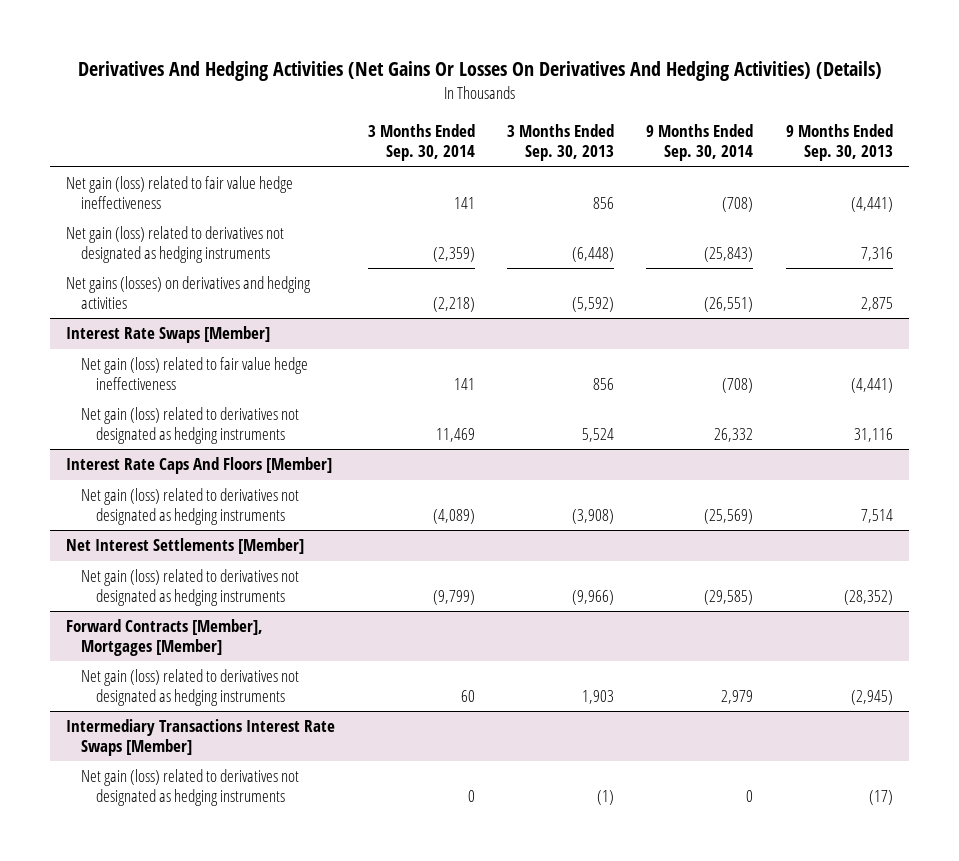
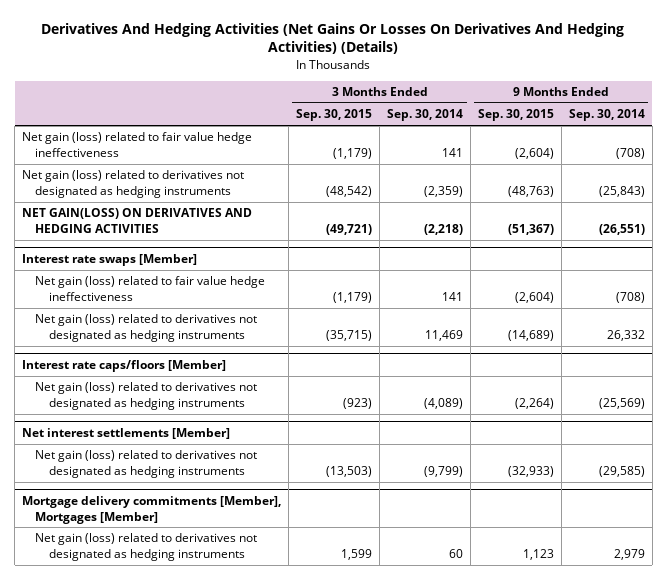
- | 3 Months Ended Sep. 30, 2014 | 3 Months Ended Sep. 30, 2013 | 9 Months Ended Sep. 30, 2014 | 9 Months Ended Sep. 30, 2013
+ | 3 Months Ended Sep. 30, 2015 | 3 Months Ended Sep. 30, 2014 | 9 Months Ended Sep. 30, 2015 | 9 Months Ended Sep. 30, 2014
- Net gains (losses) on derivatives and hedging activities | (2,218) | (5,592) | (26,551) | 2,875
- Interest Rate Swaps [Member]
+ NET GAIN(LOSS) ON DERIVATIVES AND HEDGING ACTIVITIES | (49,721) | (2,218) | (51,367) | (26,551)
+ Interest rate swaps [Member]
- Interest Rate Caps And Floors [Member]
+ Interest rate caps/floors [Member]
- Net Interest Settlements [Member]
+ Net interest settlements [Member]
- Forward Contracts [Member], Mortgages [Member]
+ Mortgage delivery commitments [Member], Mortgages [Member]
- Intermediary Transactions Interest Rate Swaps [Member]
- Net gain (loss) related to derivatives not designated as hedging instruments | 0 | (1) | 0 | (17)

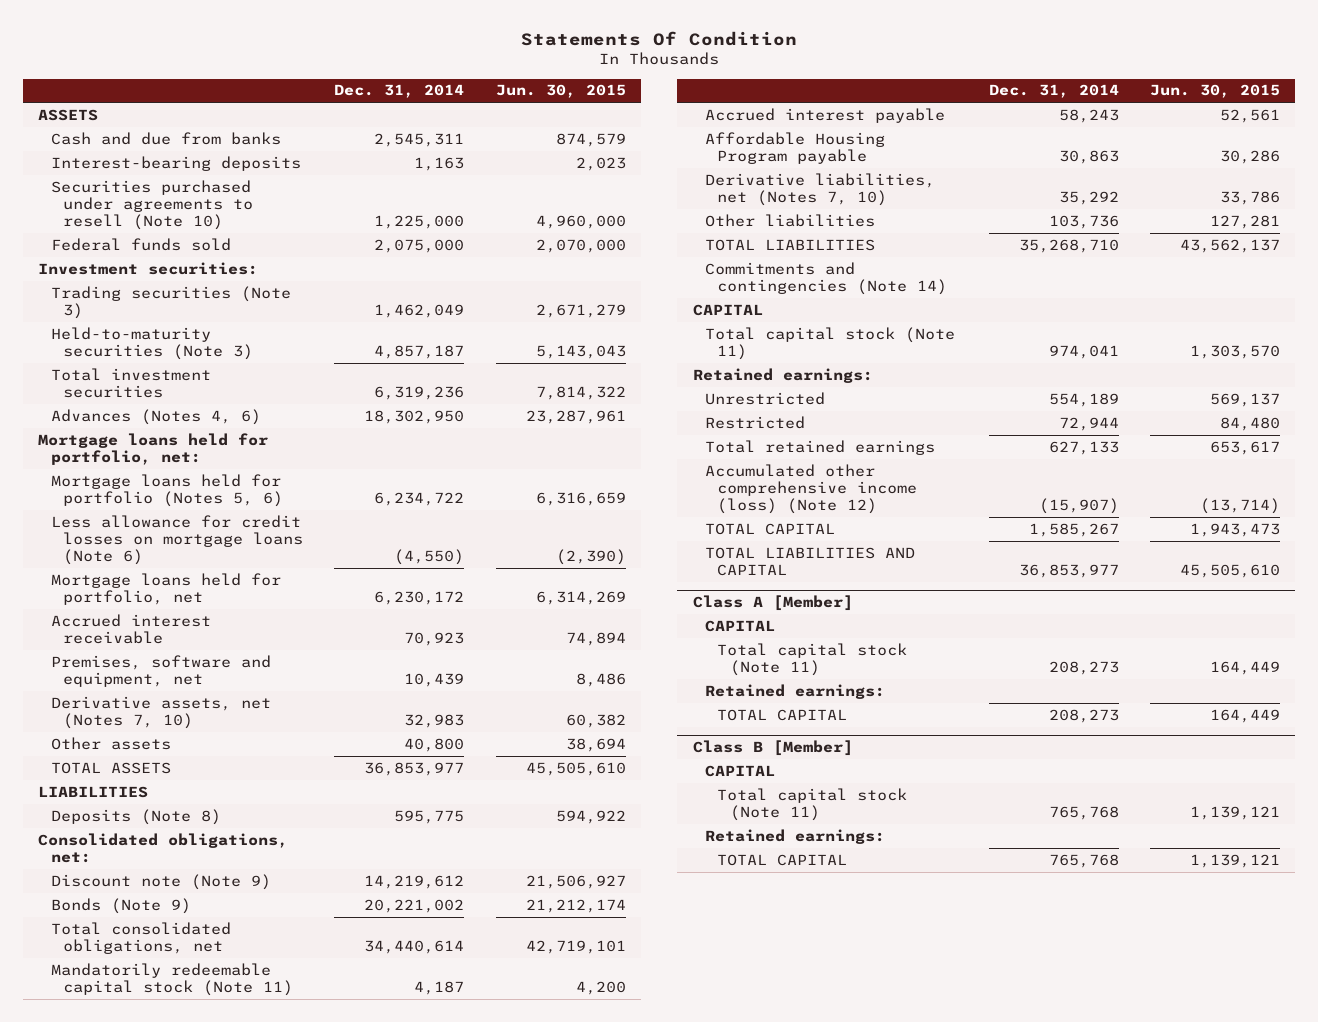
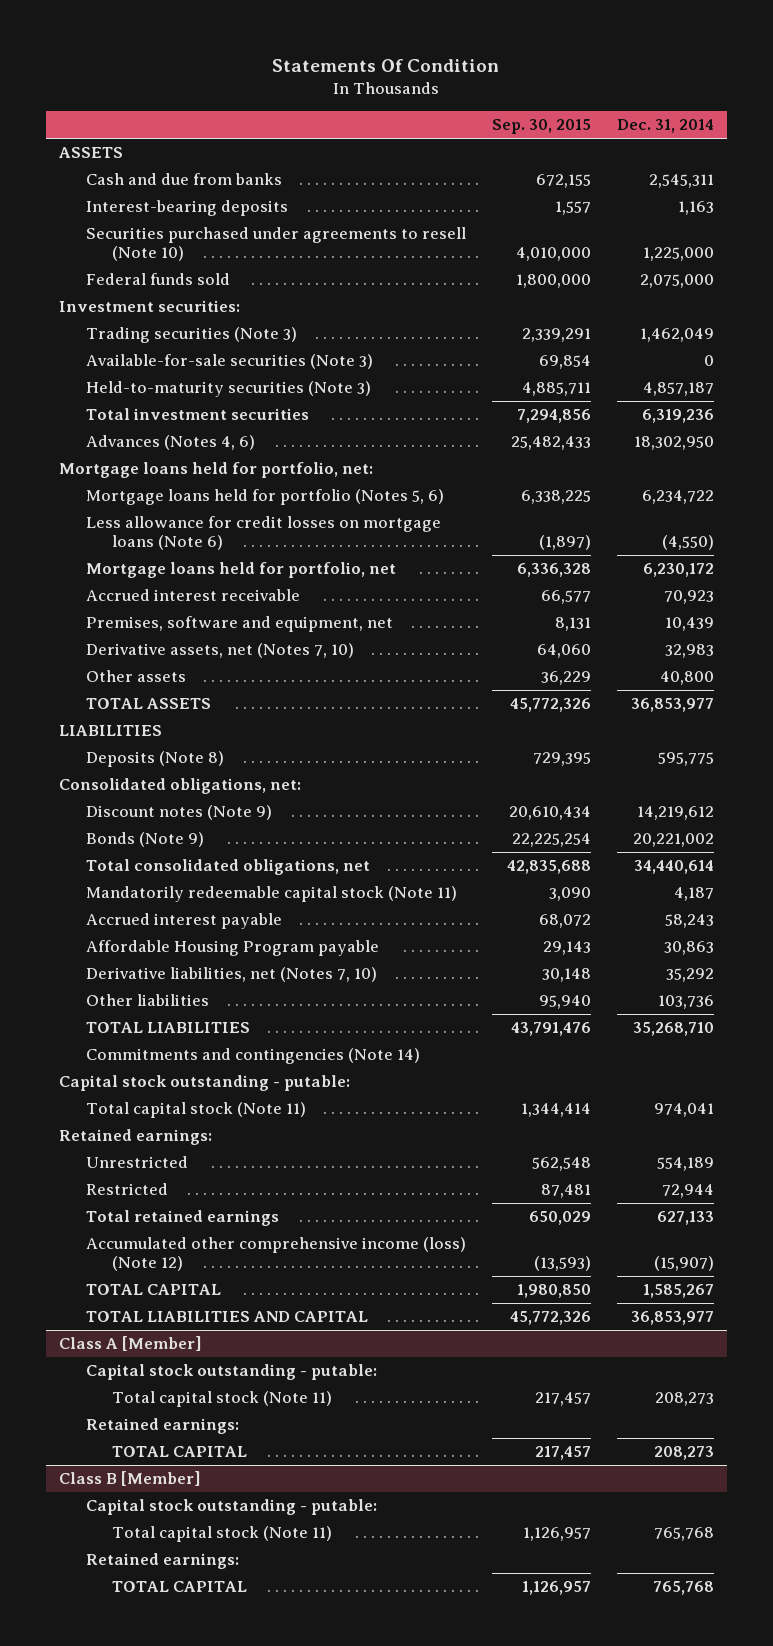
- | Dec. 31, 2014 | Jun. 30, 2015
+ | Sep. 30, 2015 | Dec. 31, 2014
+ Available-for-sale securities (Note 3) | 69,854 | 0
- Discount note (Note 9) | 14,219,612 | 21,506,927
+ Discount notes (Note 9) | 20,610,434 | 14,219,612
- CAPITAL
+ Capital stock outstanding - putable:
@ Class A [Member]
- CAPITAL
+ Capital stock outstanding - putable:
@ Class B [Member]
- CAPITAL
+ Capital stock outstanding - putable:

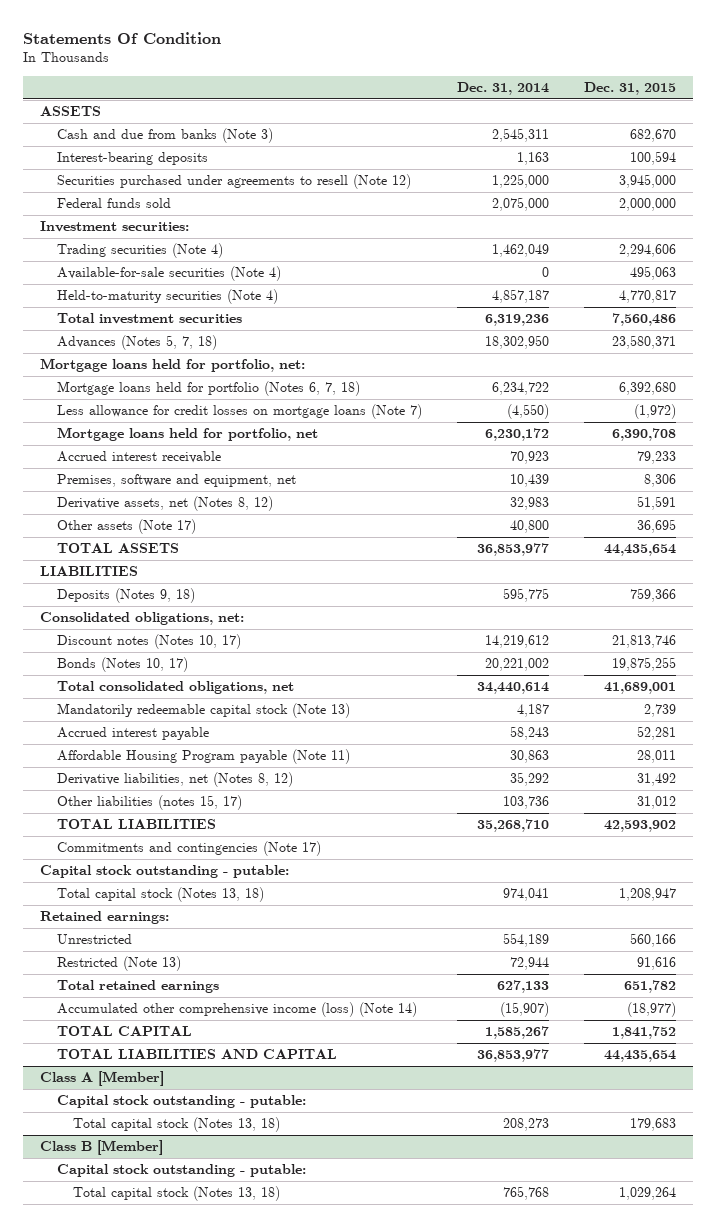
- | Sep. 30, 2015 | Dec. 31, 2014
+ | Dec. 31, 2014 | Dec. 31, 2015
- Cash and due from banks | 672,155 | 2,545,311
+ Cash and due from banks (Note 3) | 2,545,311 | 682,670
- Securities purchased under agreements to resell (Note 10) | 4,010,000 | 1,225,000
+ Securities purchased under agreements to resell (Note 12) | 1,225,000 | 3,945,000
- Trading securities (Note 3) | 2,339,291 | 1,462,049
- Available-for-sale securities (Note 3) | 69,854 | 0
- Held-to-maturity securities (Note 3) | 4,885,711 | 4,857,187
+ Trading securities (Note 4) | 1,462,049 | 2,294,606
+ Available-for-sale securities (Note 4) | 0 | 495,063
+ Held-to-maturity securities (Note 4) | 4,857,187 | 4,770,817
- Advances (Notes 4, 6) | 25,482,433 | 18,302,950
+ Advances (Notes 5, 7, 18) | 18,302,950 | 23,580,371
- Mortgage loans held for portfolio (Notes 5, 6) | 6,338,225 | 6,234,722
- Less allowance for credit losses on mortgage loans (Note 6) | (1,897) | (4,550)
+ Mortgage loans held for portfolio (Notes 6, 7, 18) | 6,234,722 | 6,392,680
+ Less allowance for credit losses on mortgage loans (Note 7) | (4,550) | (1,972)
- Derivative assets, net (Notes 7, 10) | 64,060 | 32,983
- Other assets | 36,229 | 40,800
+ Derivative assets, net (Notes 8, 12) | 32,983 | 51,591
+ Other assets (Note 17) | 40,800 | 36,695
- Deposits (Note 8) | 729,395 | 595,775
+ Deposits (Notes 9, 18) | 595,775 | 759,366
- Discount notes (Note 9) | 20,610,434 | 14,219,612
- Bonds (Note 9) | 22,225,254 | 20,221,002
+ Discount notes (Notes 10, 17) | 14,219,612 | 21,813,746
+ Bonds (Notes 10, 17) | 20,221,002 | 19,875,255
- Mandatorily redeemable capital stock (Note 11) | 3,090 | 4,187
+ Mandatorily redeemable capital stock (Note 13) | 4,187 | 2,739
- Affordable Housing Program payable | 29,143 | 30,863
- Derivative liabilities, net (Notes 7, 10) | 30,148 | 35,292
- Other liabilities | 95,940 | 103,736
+ Affordable Housing Program payable (Note 11) | 30,863 | 28,011
+ Derivative liabilities, net (Notes 8, 12) | 35,292 | 31,492
+ Other liabilities (notes 15, 17) | 103,736 | 31,012
- Commitments and contingencies (Note 14)
+ Commitments and contingencies (Note 17)
- Total capital stock (Note 11) | 1,344,414 | 974,041
+ Total capital stock (Notes 13, 18) | 974,041 | 1,208,947
- Restricted | 87,481 | 72,944
+ Restricted (Note 13) | 72,944 | 91,616
- Accumulated other comprehensive income (loss) (Note 12) | (13,593) | (15,907)
+ Accumulated other comprehensive income (loss) (Note 14) | (15,907) | (18,977)
@ Class A [Member]
- Total capital stock (Note 11) | 217,457 | 208,273
- Retained earnings:
- TOTAL CAPITAL | 217,457 | 208,273
+ Total capital stock (Notes 13, 18) | 208,273 | 179,683
@ Class B [Member]
- Total capital stock (Note 11) | 1,126,957 | 765,768
- Retained earnings:
- TOTAL CAPITAL | 1,126,957 | 765,768
+ Total capital stock (Notes 13, 18) | 765,768 | 1,029,264

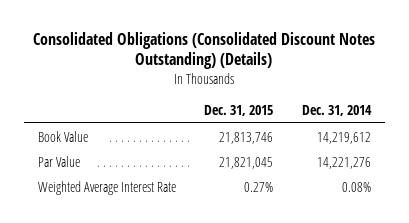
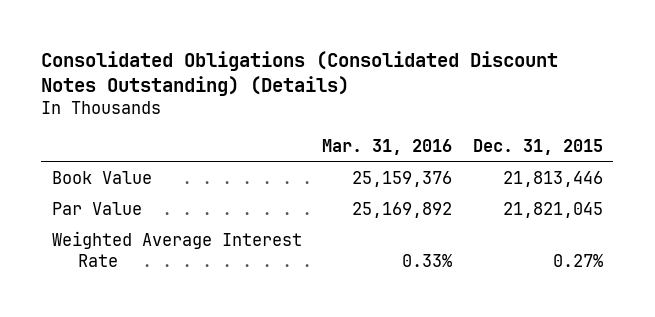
- | Dec. 31, 2015 | Dec. 31, 2014
+ | Mar. 31, 2016 | Dec. 31, 2015
- Book Value | 21,813,746 | 14,219,612
+ Book Value | 25,159,376 | 21,813,446

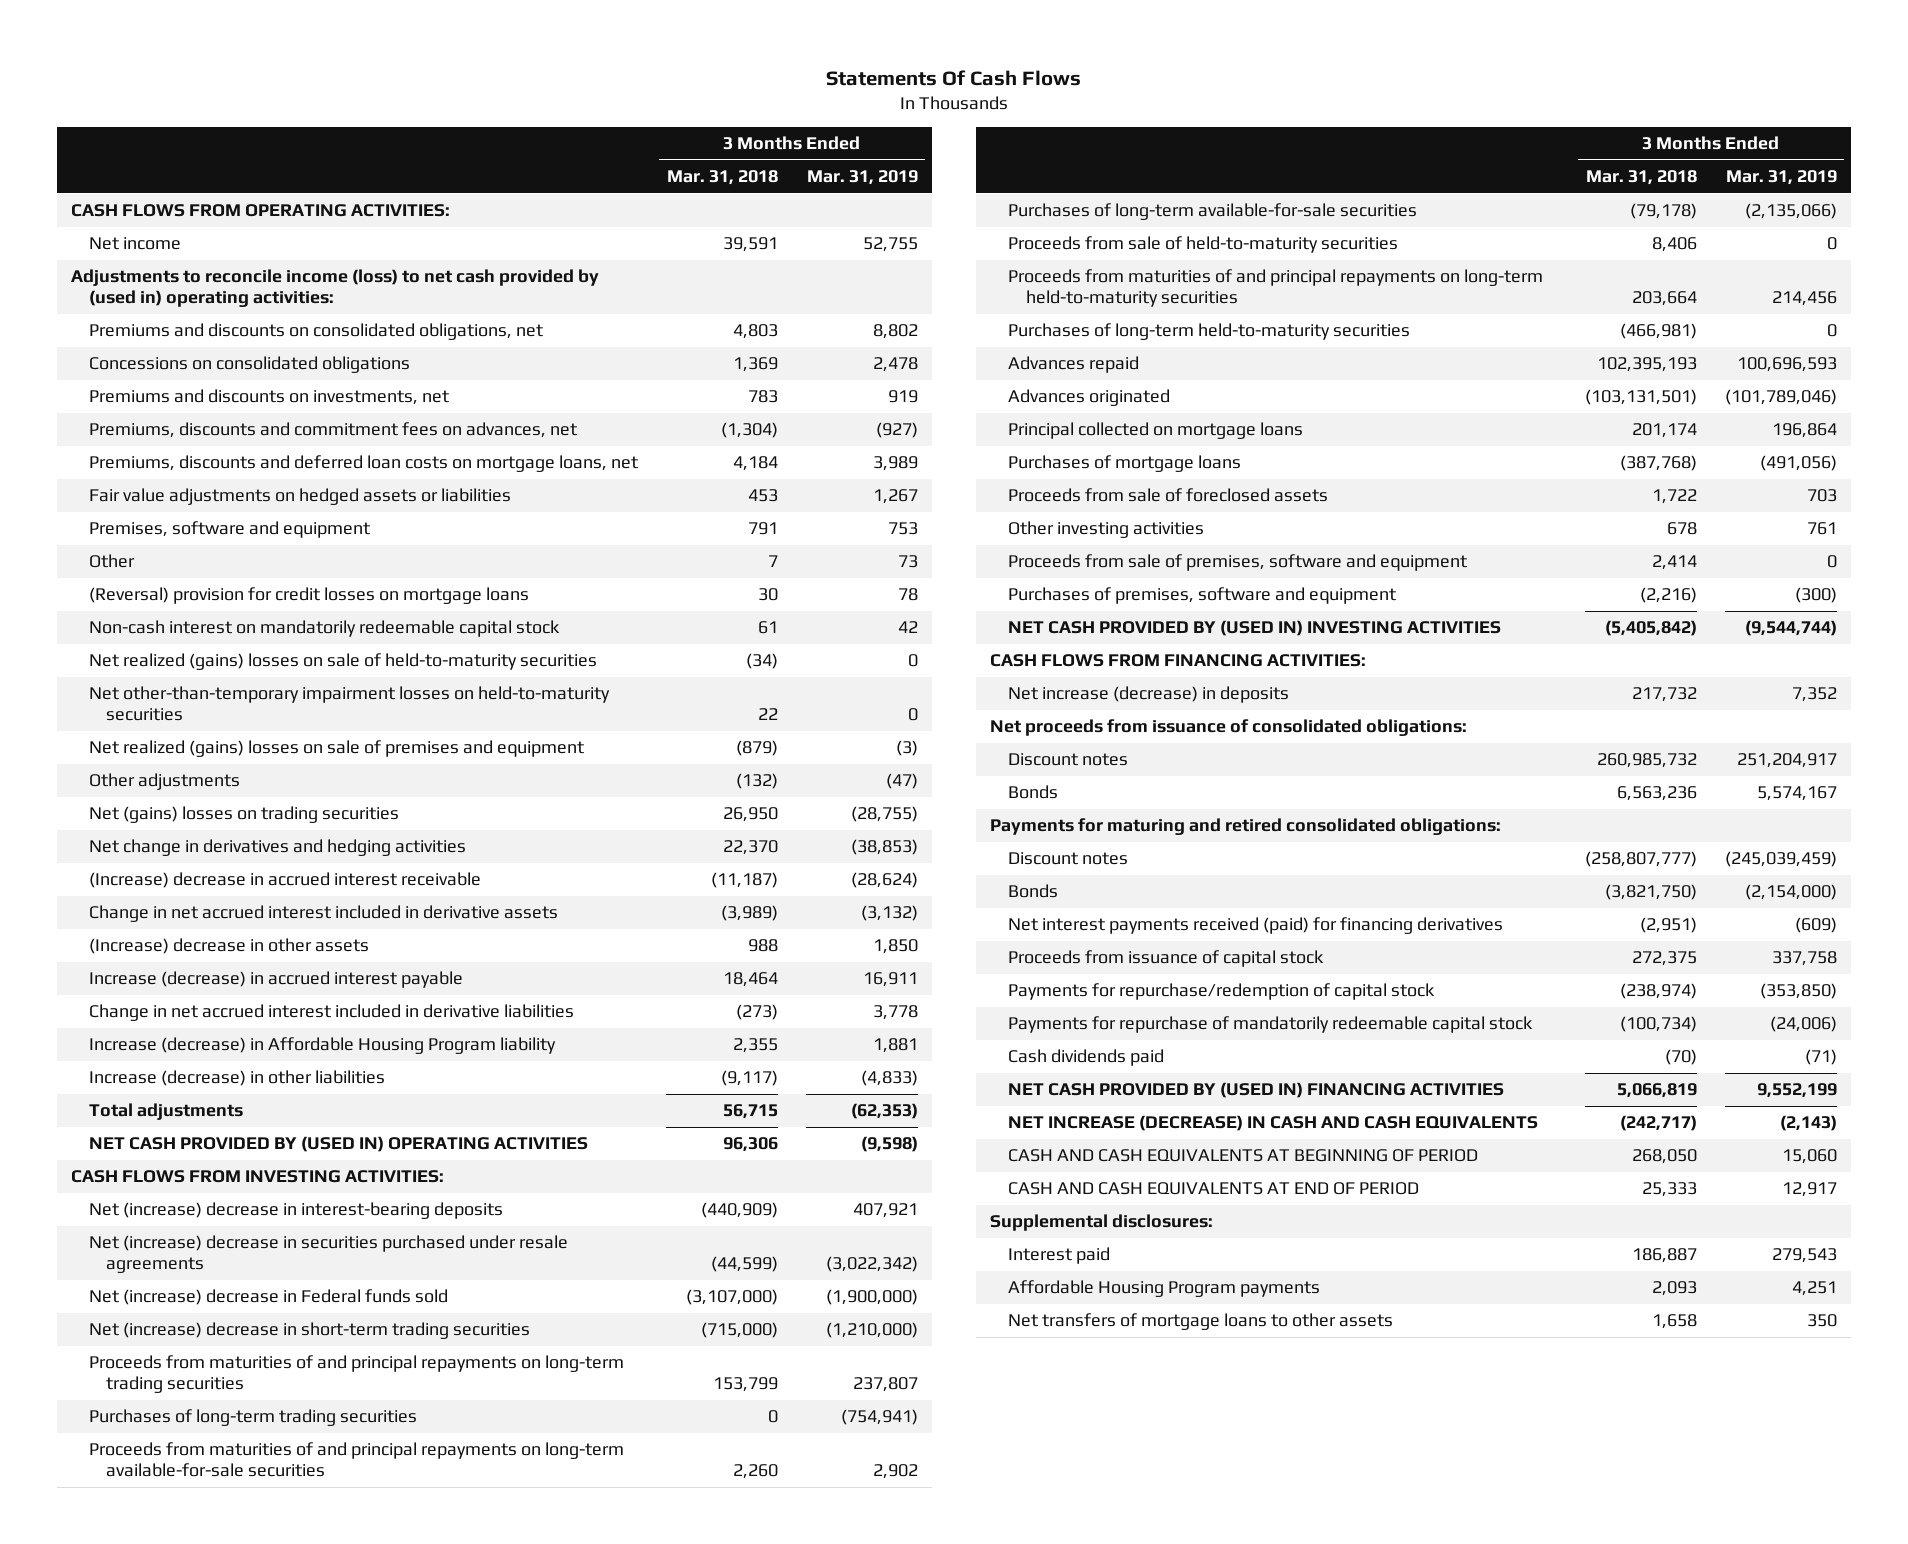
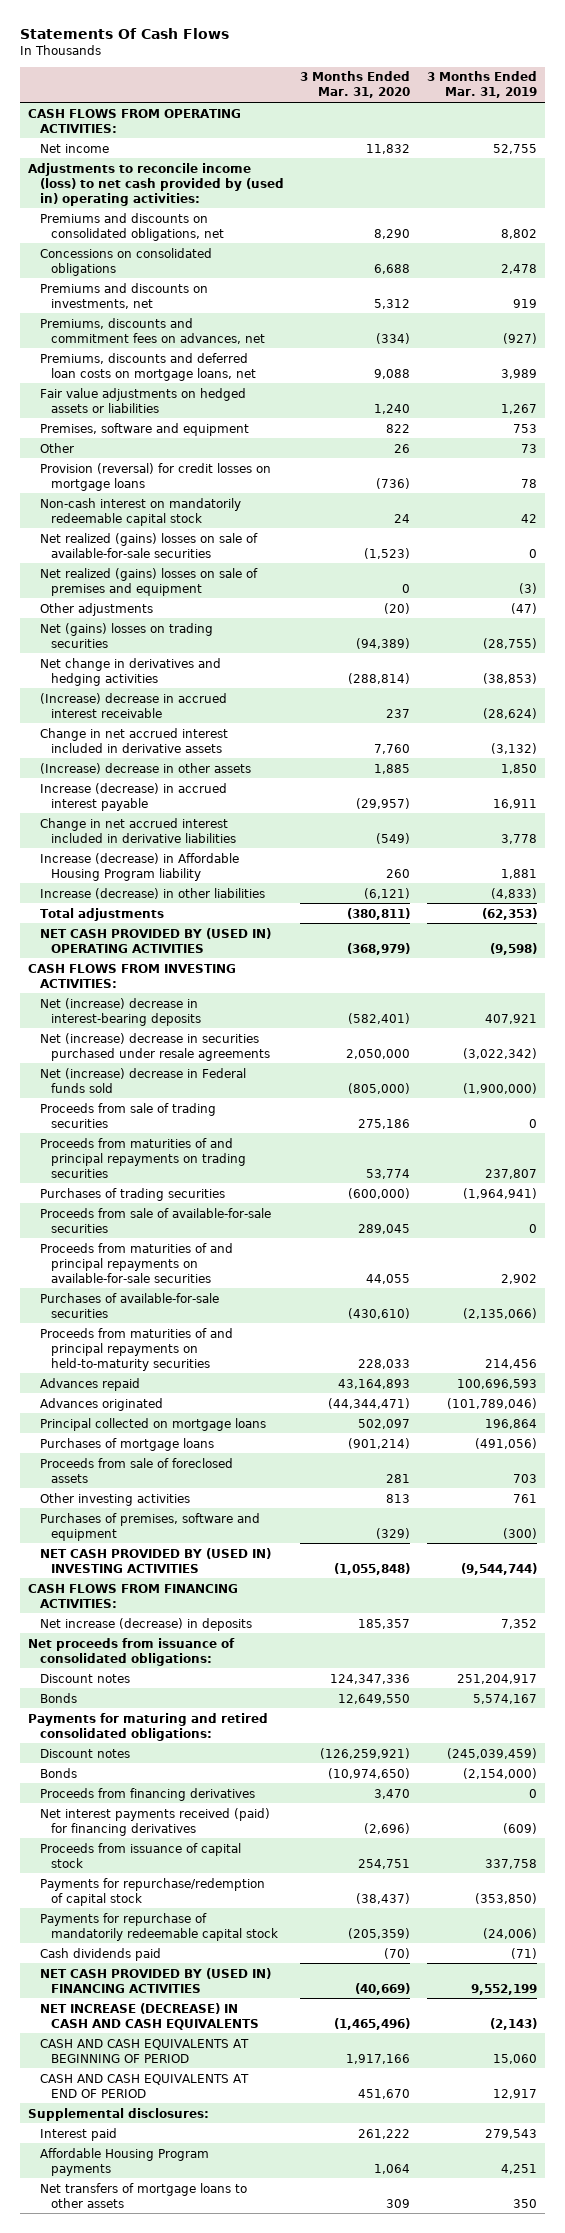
- | 3 Months Ended Mar. 31, 2018 | 3 Months Ended Mar. 31, 2019
+ | 3 Months Ended Mar. 31, 2020 | 3 Months Ended Mar. 31, 2019
- (Reversal) provision for credit losses on mortgage loans | 30 | 78
+ Provision (reversal) for credit losses on mortgage loans | (736) | 78
- Net realized (gains) losses on sale of held-to-maturity securities | (34) | 0
- Net other-than-temporary impairment losses on held-to-maturity securities | 22 | 0
+ Net realized (gains) losses on sale of available-for-sale securities | (1,523) | 0
- Net (increase) decrease in short-term trading securities | (715,000) | (1,210,000)
- Proceeds from maturities of and principal repayments on long-term trading securities | 153,799 | 237,807
- Purchases of long-term trading securities | 0 | (754,941)
- Proceeds from maturities of and principal repayments on long-term available-for-sale securities | 2,260 | 2,902
- Purchases of long-term available-for-sale securities | (79,178) | (2,135,066)
- Proceeds from sale of held-to-maturity securities | 8,406 | 0
- Proceeds from maturities of and principal repayments on long-term held-to-maturity securities | 203,664 | 214,456
- Purchases of long-term held-to-maturity securities | (466,981) | 0
+ Proceeds from sale of trading securities | 275,186 | 0
+ Proceeds from maturities of and principal repayments on trading securities | 53,774 | 237,807
+ Purchases of trading securities | (600,000) | (1,964,941)
+ Proceeds from sale of available-for-sale securities | 289,045 | 0
+ Proceeds from maturities of and principal repayments on available-for-sale securities | 44,055 | 2,902
+ Purchases of available-for-sale securities | (430,610) | (2,135,066)
+ Proceeds from maturities of and principal repayments on held-to-maturity securities | 228,033 | 214,456
- Proceeds from sale of premises, software and equipment | 2,414 | 0
+ Proceeds from financing derivatives | 3,470 | 0

